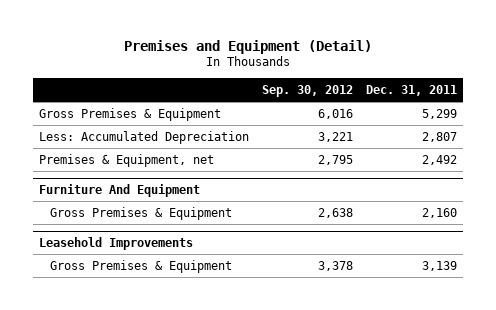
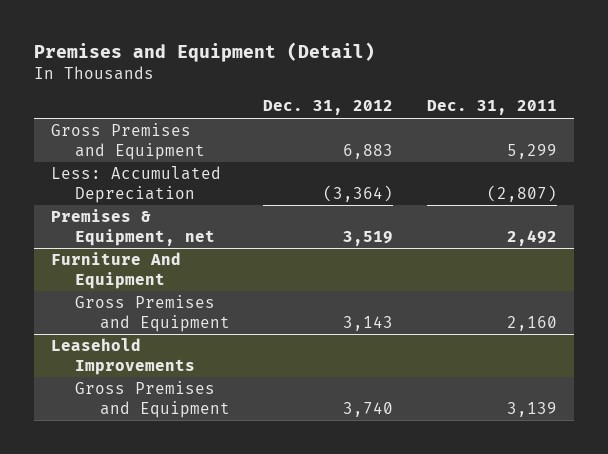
- | Sep. 30, 2012 | Dec. 31, 2011
+ | Dec. 31, 2012 | Dec. 31, 2011
- Gross Premises & Equipment | 6,016 | 5,299
- Less: Accumulated Depreciation | 3,221 | 2,807
+ Gross Premises and Equipment | 6,883 | 5,299
+ Less: Accumulated Depreciation | (3,364) | (2,807)
@ Furniture And Equipment
- Gross Premises & Equipment | 2,638 | 2,160
+ Gross Premises and Equipment | 3,143 | 2,160
@ Leasehold Improvements
- Gross Premises & Equipment | 3,378 | 3,139
+ Gross Premises and Equipment | 3,740 | 3,139

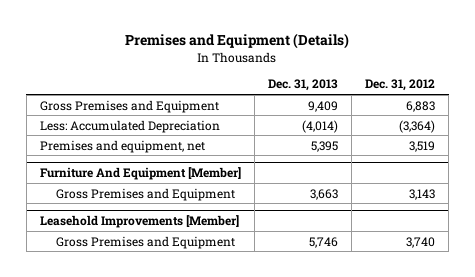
- Premises and Equipment (Detail)
+ Premises and Equipment (Details)
- | Dec. 31, 2012 | Dec. 31, 2011
+ | Dec. 31, 2013 | Dec. 31, 2012
- Premises & Equipment, net | 3,519 | 2,492
- Furniture And Equipment
+ Premises and equipment, net | 5,395 | 3,519
+ Furniture And Equipment [Member]
- Leasehold Improvements
+ Leasehold Improvements [Member]

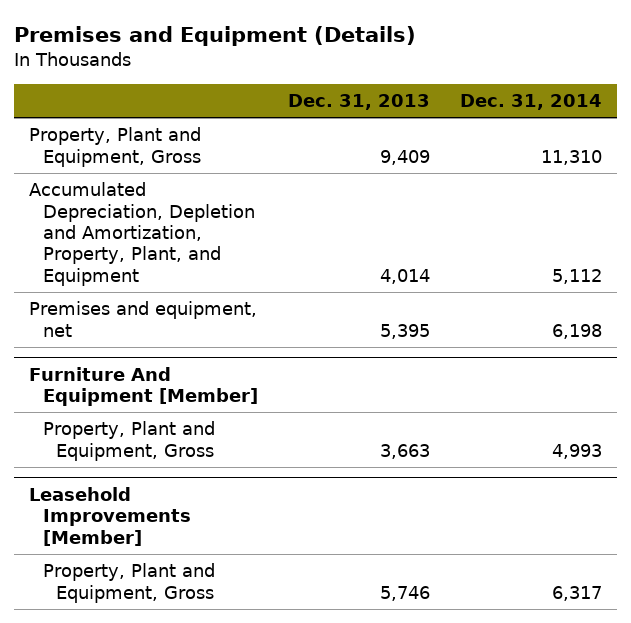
- | Dec. 31, 2013 | Dec. 31, 2012
+ | Dec. 31, 2013 | Dec. 31, 2014
- Gross Premises and Equipment | 9,409 | 6,883
- Less: Accumulated Depreciation | (4,014) | (3,364)
+ Property, Plant and Equipment, Gross | 9,409 | 11,310
+ Accumulated Depreciation, Depletion and Amortization, Property, Plant, and Equipment | 4,014 | 5,112
@ Furniture And Equipment [Member]
- Gross Premises and Equipment | 3,663 | 3,143
+ Property, Plant and Equipment, Gross | 3,663 | 4,993
@ Leasehold Improvements [Member]
- Gross Premises and Equipment | 5,746 | 3,740
+ Property, Plant and Equipment, Gross | 5,746 | 6,317

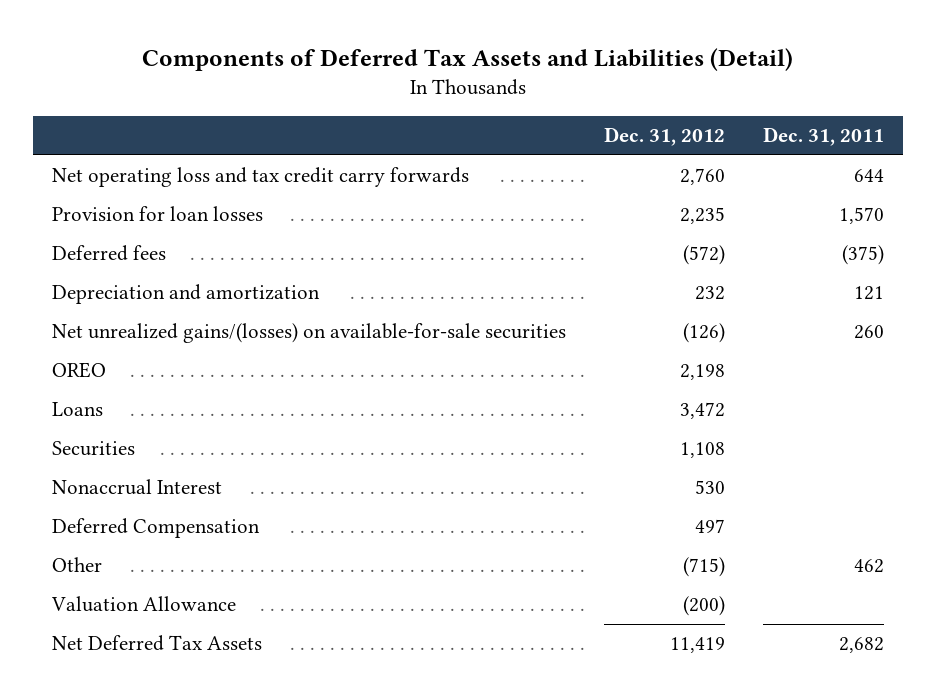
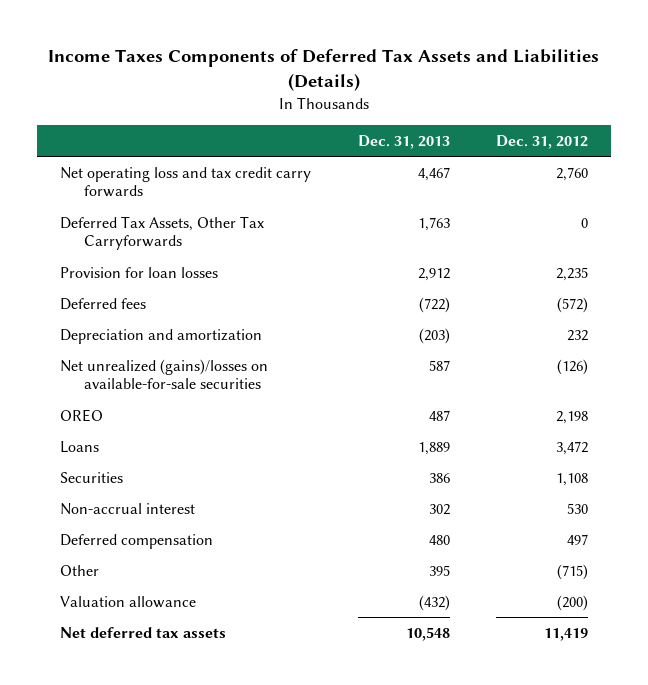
- Components of Deferred Tax Assets and Liabilities (Detail)
+ Income Taxes Components of Deferred Tax Assets and Liabilities (Details)
- | Dec. 31, 2012 | Dec. 31, 2011
+ | Dec. 31, 2013 | Dec. 31, 2012
+ Deferred Tax Assets, Other Tax Carryforwards | 1,763 | 0
- Net unrealized gains/(losses) on available-for-sale securities | (126) | 260
+ Net unrealized (gains)/losses on available-for-sale securities | 587 | (126)
- Nonaccrual Interest | 530 |
- Deferred Compensation | 497 |
+ Non-accrual interest | 302 | 530
+ Deferred compensation | 480 | 497
- Valuation Allowance | (200) |
- Net Deferred Tax Assets | 11,419 | 2,682
+ Valuation allowance | (432) | (200)
+ Net deferred tax assets | 10,548 | 11,419

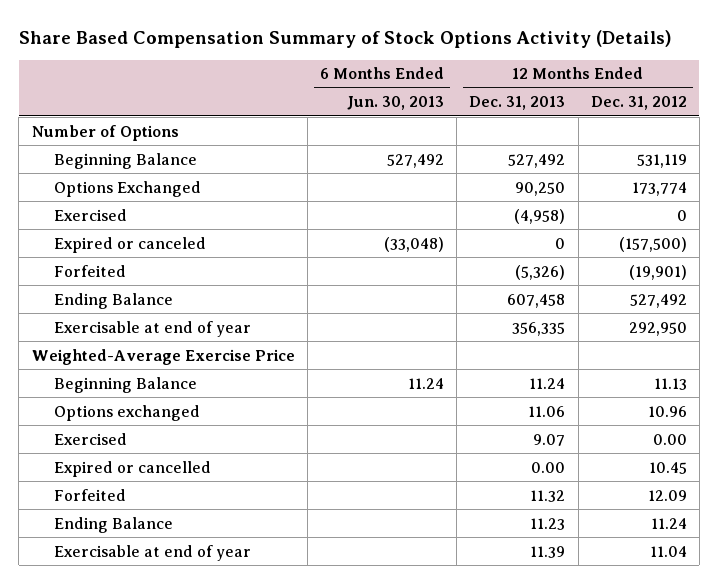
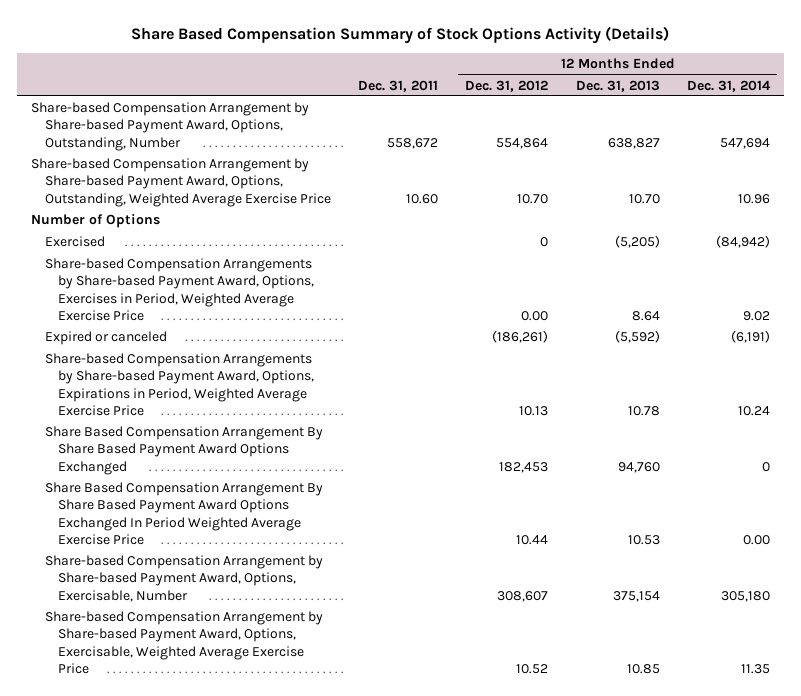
- | 6 Months Ended Jun. 30, 2013 | 12 Months Ended Dec. 31, 2013 | 12 Months Ended Dec. 31, 2012
+ | Dec. 31, 2011 | 12 Months Ended Dec. 31, 2012 | 12 Months Ended Dec. 31, 2013 | 12 Months Ended Dec. 31, 2014
+ Share-based Compensation Arrangement by Share-based Payment Award, Options, Outstanding, Number | 558,672 | 554,864 | 638,827 | 547,694
+ Share-based Compensation Arrangement by Share-based Payment Award, Options, Outstanding, Weighted Average Exercise Price | 10.60 | 10.70 | 10.70 | 10.96
- Beginning Balance | 527,492 | 527,492 | 531,119
- Options Exchanged | | 90,250 | 173,774
- Exercised | | (4,958) | 0
- Expired or canceled | (33,048) | 0 | (157,500)
- Forfeited | | (5,326) | (19,901)
- Ending Balance | | 607,458 | 527,492
- Exercisable at end of year | | 356,335 | 292,950
- Weighted-Average Exercise Price
- Beginning Balance | 11.24 | 11.24 | 11.13
- Options exchanged | | 11.06 | 10.96
- Exercised | | 9.07 | 0.00
- Expired or cancelled | | 0.00 | 10.45
- Forfeited | | 11.32 | 12.09
- Ending Balance | | 11.23 | 11.24
- Exercisable at end of year | | 11.39 | 11.04
+ Exercised | | 0 | (5,205) | (84,942)
+ Share-based Compensation Arrangements by Share-based Payment Award, Options, Exercises in Period, Weighted Average Exercise Price | | 0.00 | 8.64 | 9.02
+ Expired or canceled | | (186,261) | (5,592) | (6,191)
+ Share-based Compensation Arrangements by Share-based Payment Award, Options, Expirations in Period, Weighted Average Exercise Price | | 10.13 | 10.78 | 10.24
+ Share Based Compensation Arrangement By Share Based Payment Award Options Exchanged | | 182,453 | 94,760 | 0
+ Share Based Compensation Arrangement By Share Based Payment Award Options Exchanged In Period Weighted Average Exercise Price | | 10.44 | 10.53 | 0.00
+ Share-based Compensation Arrangement by Share-based Payment Award, Options, Exercisable, Number | | 308,607 | 375,154 | 305,180
+ Share-based Compensation Arrangement by Share-based Payment Award, Options, Exercisable, Weighted Average Exercise Price | | 10.52 | 10.85 | 11.35

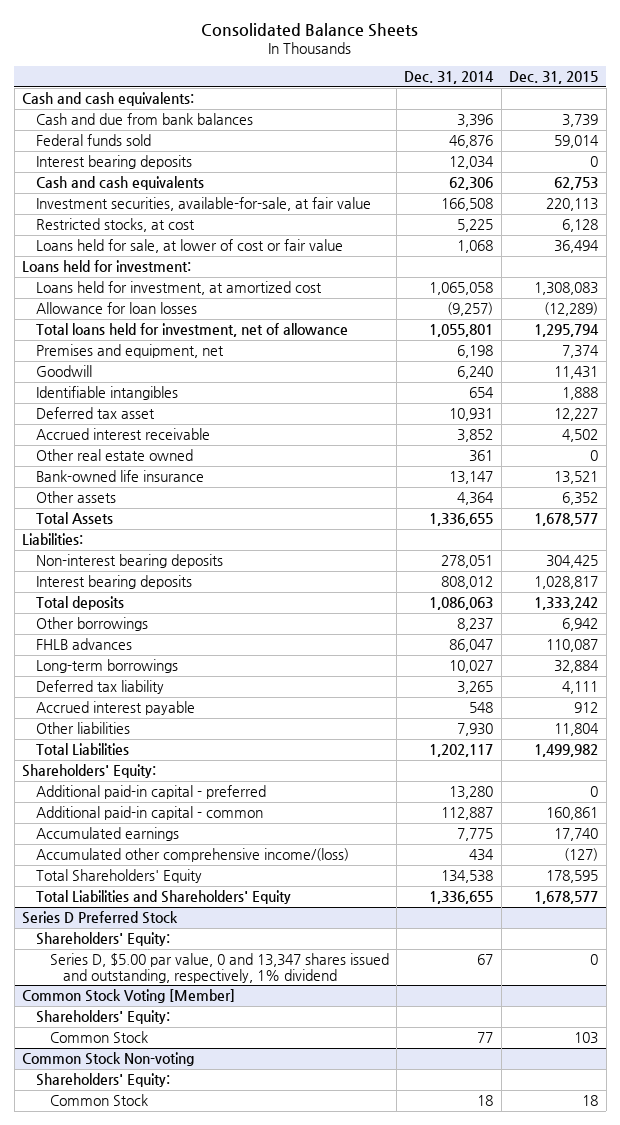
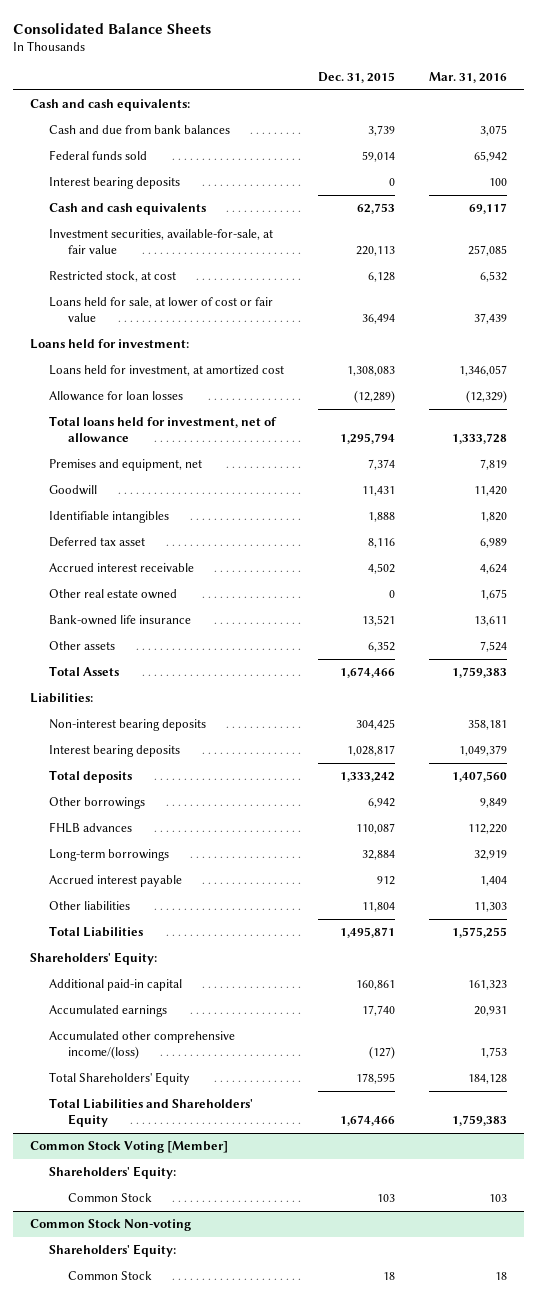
- | Dec. 31, 2014 | Dec. 31, 2015
+ | Dec. 31, 2015 | Mar. 31, 2016
- Restricted stocks, at cost | 5,225 | 6,128
+ Restricted stock, at cost | 6,128 | 6,532
- Deferred tax asset | 10,931 | 12,227
+ Deferred tax asset | 8,116 | 6,989
- Total Assets | 1,336,655 | 1,678,577
+ Total Assets | 1,674,466 | 1,759,383
- Deferred tax liability | 3,265 | 4,111
- Total Liabilities | 1,202,117 | 1,499,982
+ Total Liabilities | 1,495,871 | 1,575,255
- Additional paid-in capital - preferred | 13,280 | 0
- Additional paid-in capital - common | 112,887 | 160,861
+ Additional paid-in capital | 160,861 | 161,323
- Total Liabilities and Shareholders' Equity | 1,336,655 | 1,678,577
- Series D Preferred Stock
- Shareholders' Equity:
- Series D, $5.00 par value, 0 and 13,347 shares issued and outstanding, respectively, 1% dividend | 67 | 0
+ Total Liabilities and Shareholders' Equity | 1,674,466 | 1,759,383

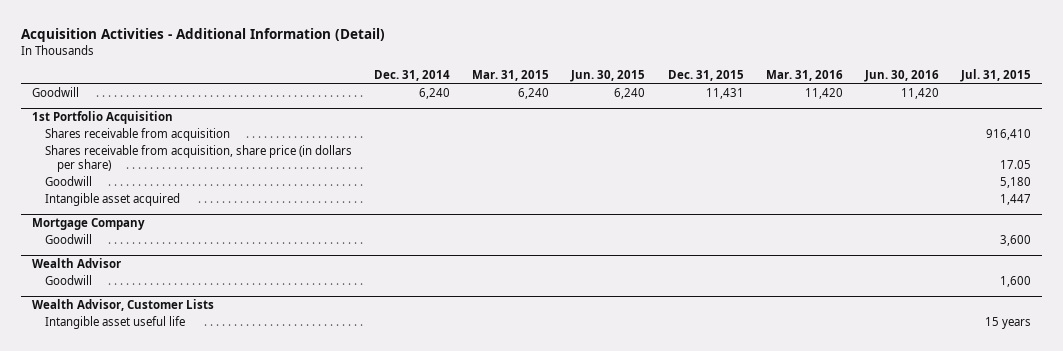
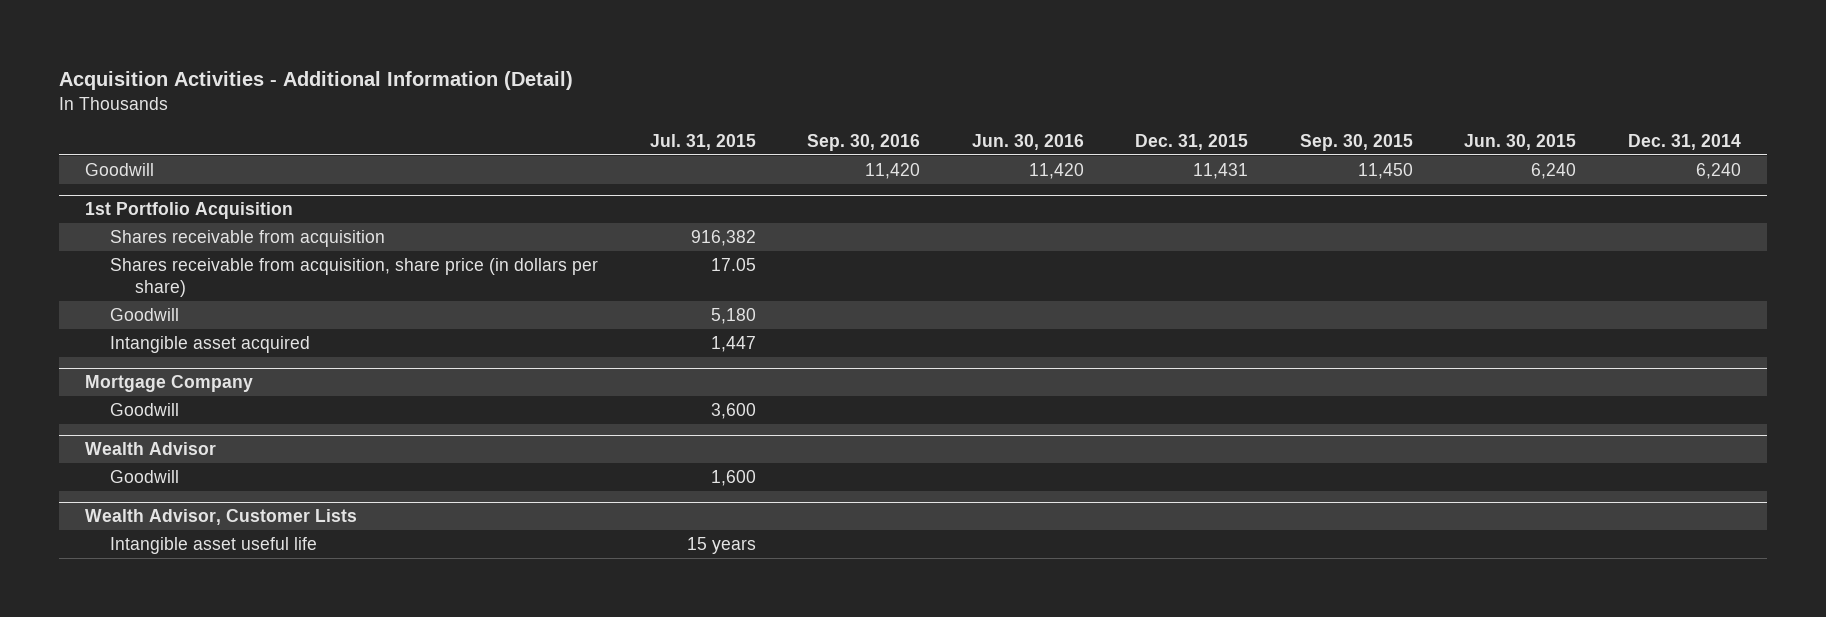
- | Dec. 31, 2014 | Mar. 31, 2015 | Jun. 30, 2015 | Dec. 31, 2015 | Mar. 31, 2016 | Jun. 30, 2016 | Jul. 31, 2015
+ | Jul. 31, 2015 | Sep. 30, 2016 | Jun. 30, 2016 | Dec. 31, 2015 | Sep. 30, 2015 | Jun. 30, 2015 | Dec. 31, 2014
@ 1st Portfolio Acquisition
- Shares receivable from acquisition | | | | | | | 916,410
+ Shares receivable from acquisition | 916,382 | | | | | |

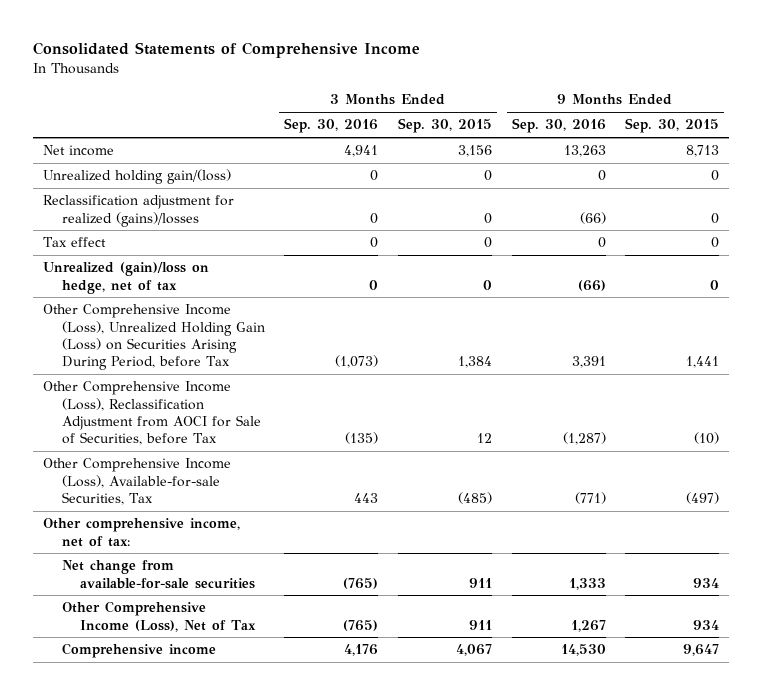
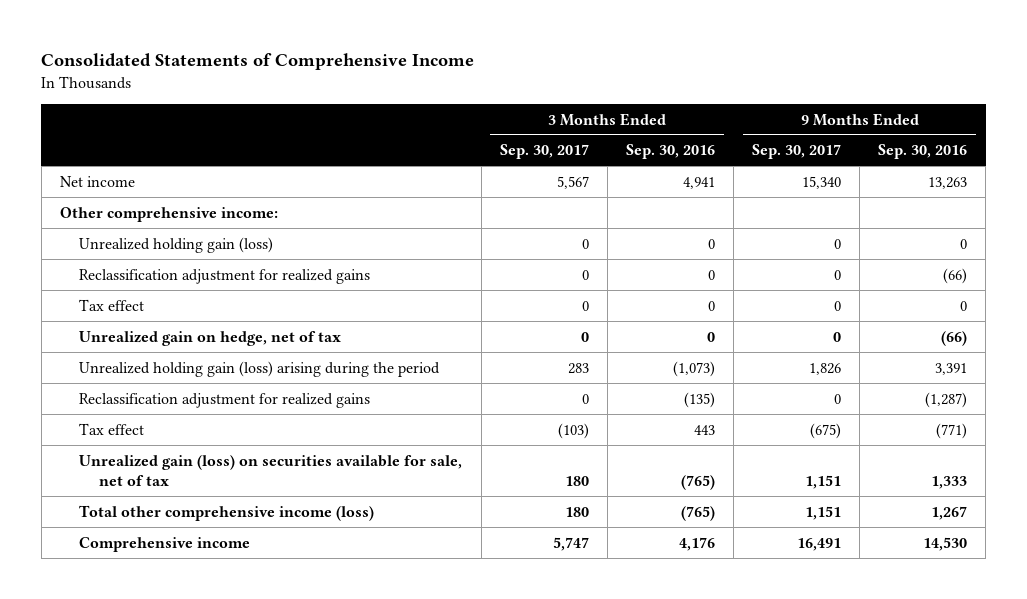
- | 3 Months Ended Sep. 30, 2016 | 3 Months Ended Sep. 30, 2015 | 9 Months Ended Sep. 30, 2016 | 9 Months Ended Sep. 30, 2015
+ | 3 Months Ended Sep. 30, 2017 | 3 Months Ended Sep. 30, 2016 | 9 Months Ended Sep. 30, 2017 | 9 Months Ended Sep. 30, 2016
- Unrealized holding gain/(loss) | 0 | 0 | 0 | 0
- Reclassification adjustment for realized (gains)/losses | 0 | 0 | (66) | 0
+ Other comprehensive income:
+ Unrealized holding gain (loss) | 0 | 0 | 0 | 0
+ Reclassification adjustment for realized gains | 0 | 0 | 0 | (66)
- Unrealized (gain)/loss on hedge, net of tax | 0 | 0 | (66) | 0
- Other Comprehensive Income (Loss), Unrealized Holding Gain (Loss) on Securities Arising During Period, before Tax | (1,073) | 1,384 | 3,391 | 1,441
- Other Comprehensive Income (Loss), Reclassification Adjustment from AOCI for Sale of Securities, before Tax | (135) | 12 | (1,287) | (10)
- Other Comprehensive Income (Loss), Available-for-sale Securities, Tax | 443 | (485) | (771) | (497)
- Other comprehensive income, net of tax:
- Net change from available-for-sale securities | (765) | 911 | 1,333 | 934
- Other Comprehensive Income (Loss), Net of Tax | (765) | 911 | 1,267 | 934
+ Unrealized gain on hedge, net of tax | 0 | 0 | 0 | (66)
+ Unrealized holding gain (loss) arising during the period | 283 | (1,073) | 1,826 | 3,391
+ Reclassification adjustment for realized gains | 0 | (135) | 0 | (1,287)
+ Tax effect | (103) | 443 | (675) | (771)
+ Unrealized gain (loss) on securities available for sale, net of tax | 180 | (765) | 1,151 | 1,333
+ Total other comprehensive income (loss) | 180 | (765) | 1,151 | 1,267

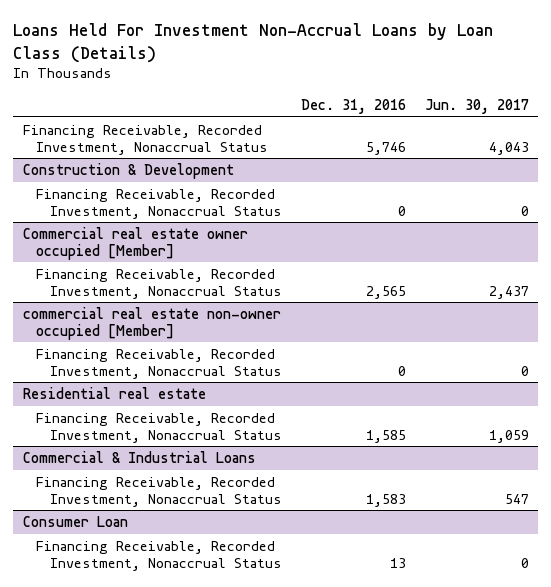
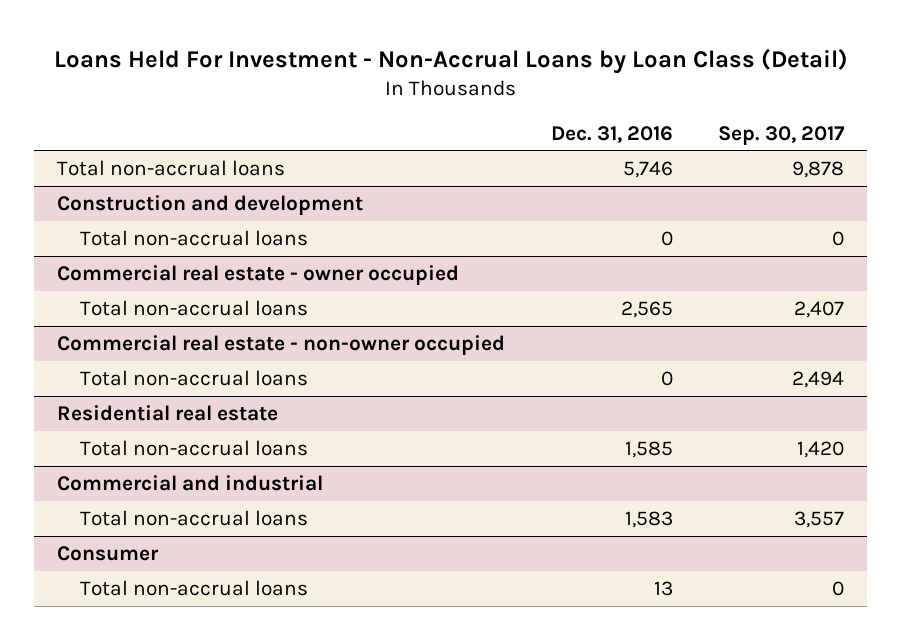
- Loans Held For Investment Non-Accrual Loans by Loan Class (Details)
+ Loans Held For Investment - Non-Accrual Loans by Loan Class (Detail)
- | Dec. 31, 2016 | Jun. 30, 2017
+ | Dec. 31, 2016 | Sep. 30, 2017
- Financing Receivable, Recorded Investment, Nonaccrual Status | 5,746 | 4,043
- Construction & Development
- Financing Receivable, Recorded Investment, Nonaccrual Status | 0 | 0
- Commercial real estate owner occupied [Member]
- Financing Receivable, Recorded Investment, Nonaccrual Status | 2,565 | 2,437
- commercial real estate non-owner occupied [Member]
- Financing Receivable, Recorded Investment, Nonaccrual Status | 0 | 0
+ Total non-accrual loans | 5,746 | 9,878
+ Construction and development
+ Total non-accrual loans | 0 | 0
+ Commercial real estate - owner occupied
+ Total non-accrual loans | 2,565 | 2,407
+ Commercial real estate - non-owner occupied
+ Total non-accrual loans | 0 | 2,494
@ Residential real estate
- Financing Receivable, Recorded Investment, Nonaccrual Status | 1,585 | 1,059
- Commercial & Industrial Loans
- Financing Receivable, Recorded Investment, Nonaccrual Status | 1,583 | 547
- Consumer Loan
- Financing Receivable, Recorded Investment, Nonaccrual Status | 13 | 0
@ Residential real estate
+ Total non-accrual loans | 1,585 | 1,420
+ Commercial and industrial
+ Total non-accrual loans | 1,583 | 3,557
+ Consumer
+ Total non-accrual loans | 13 | 0

